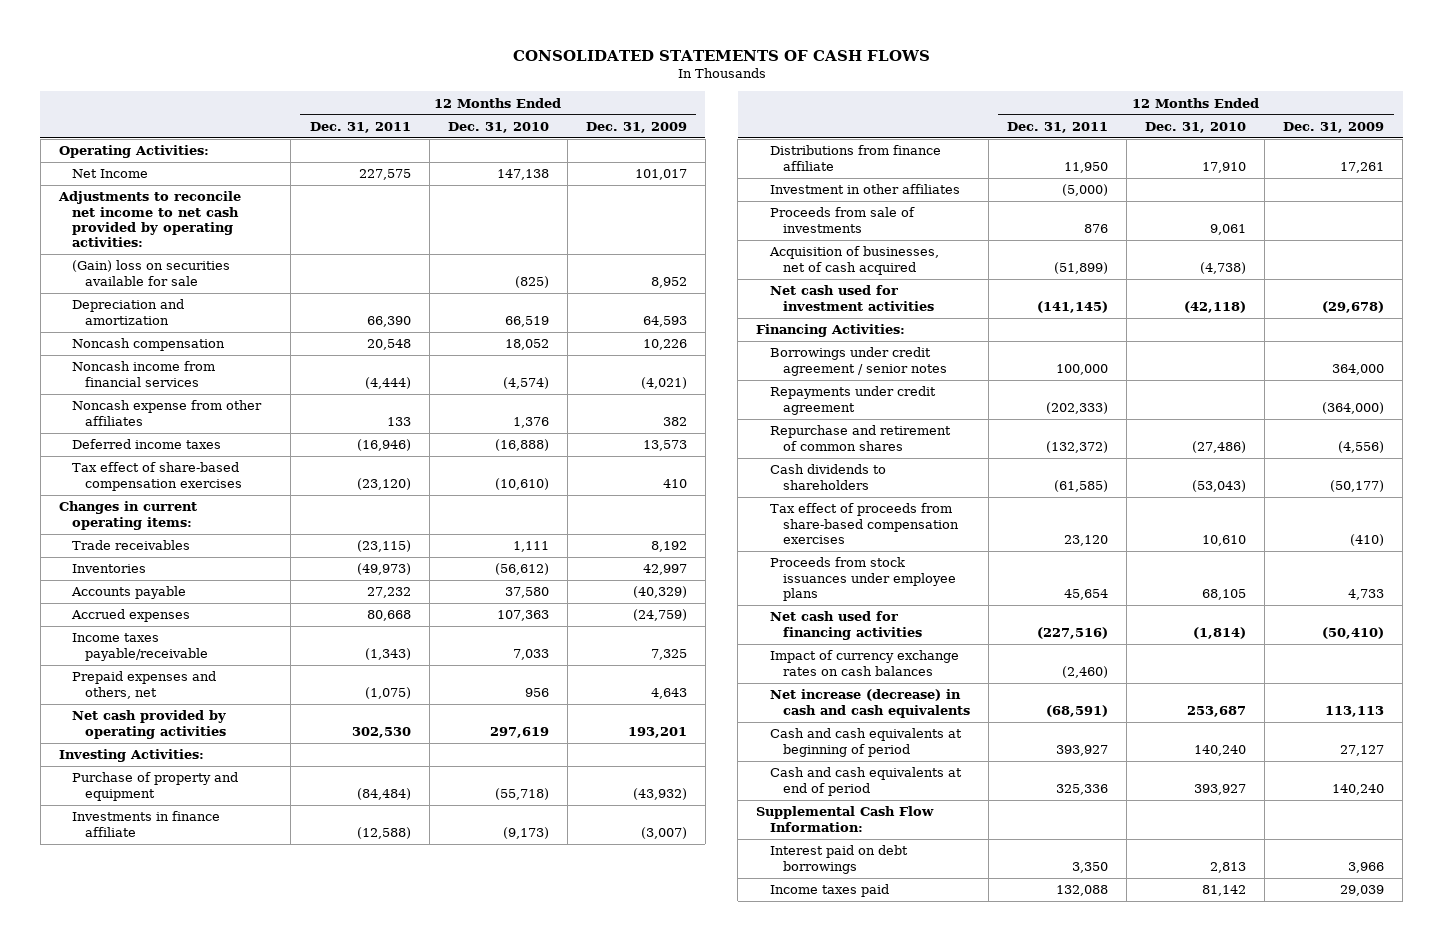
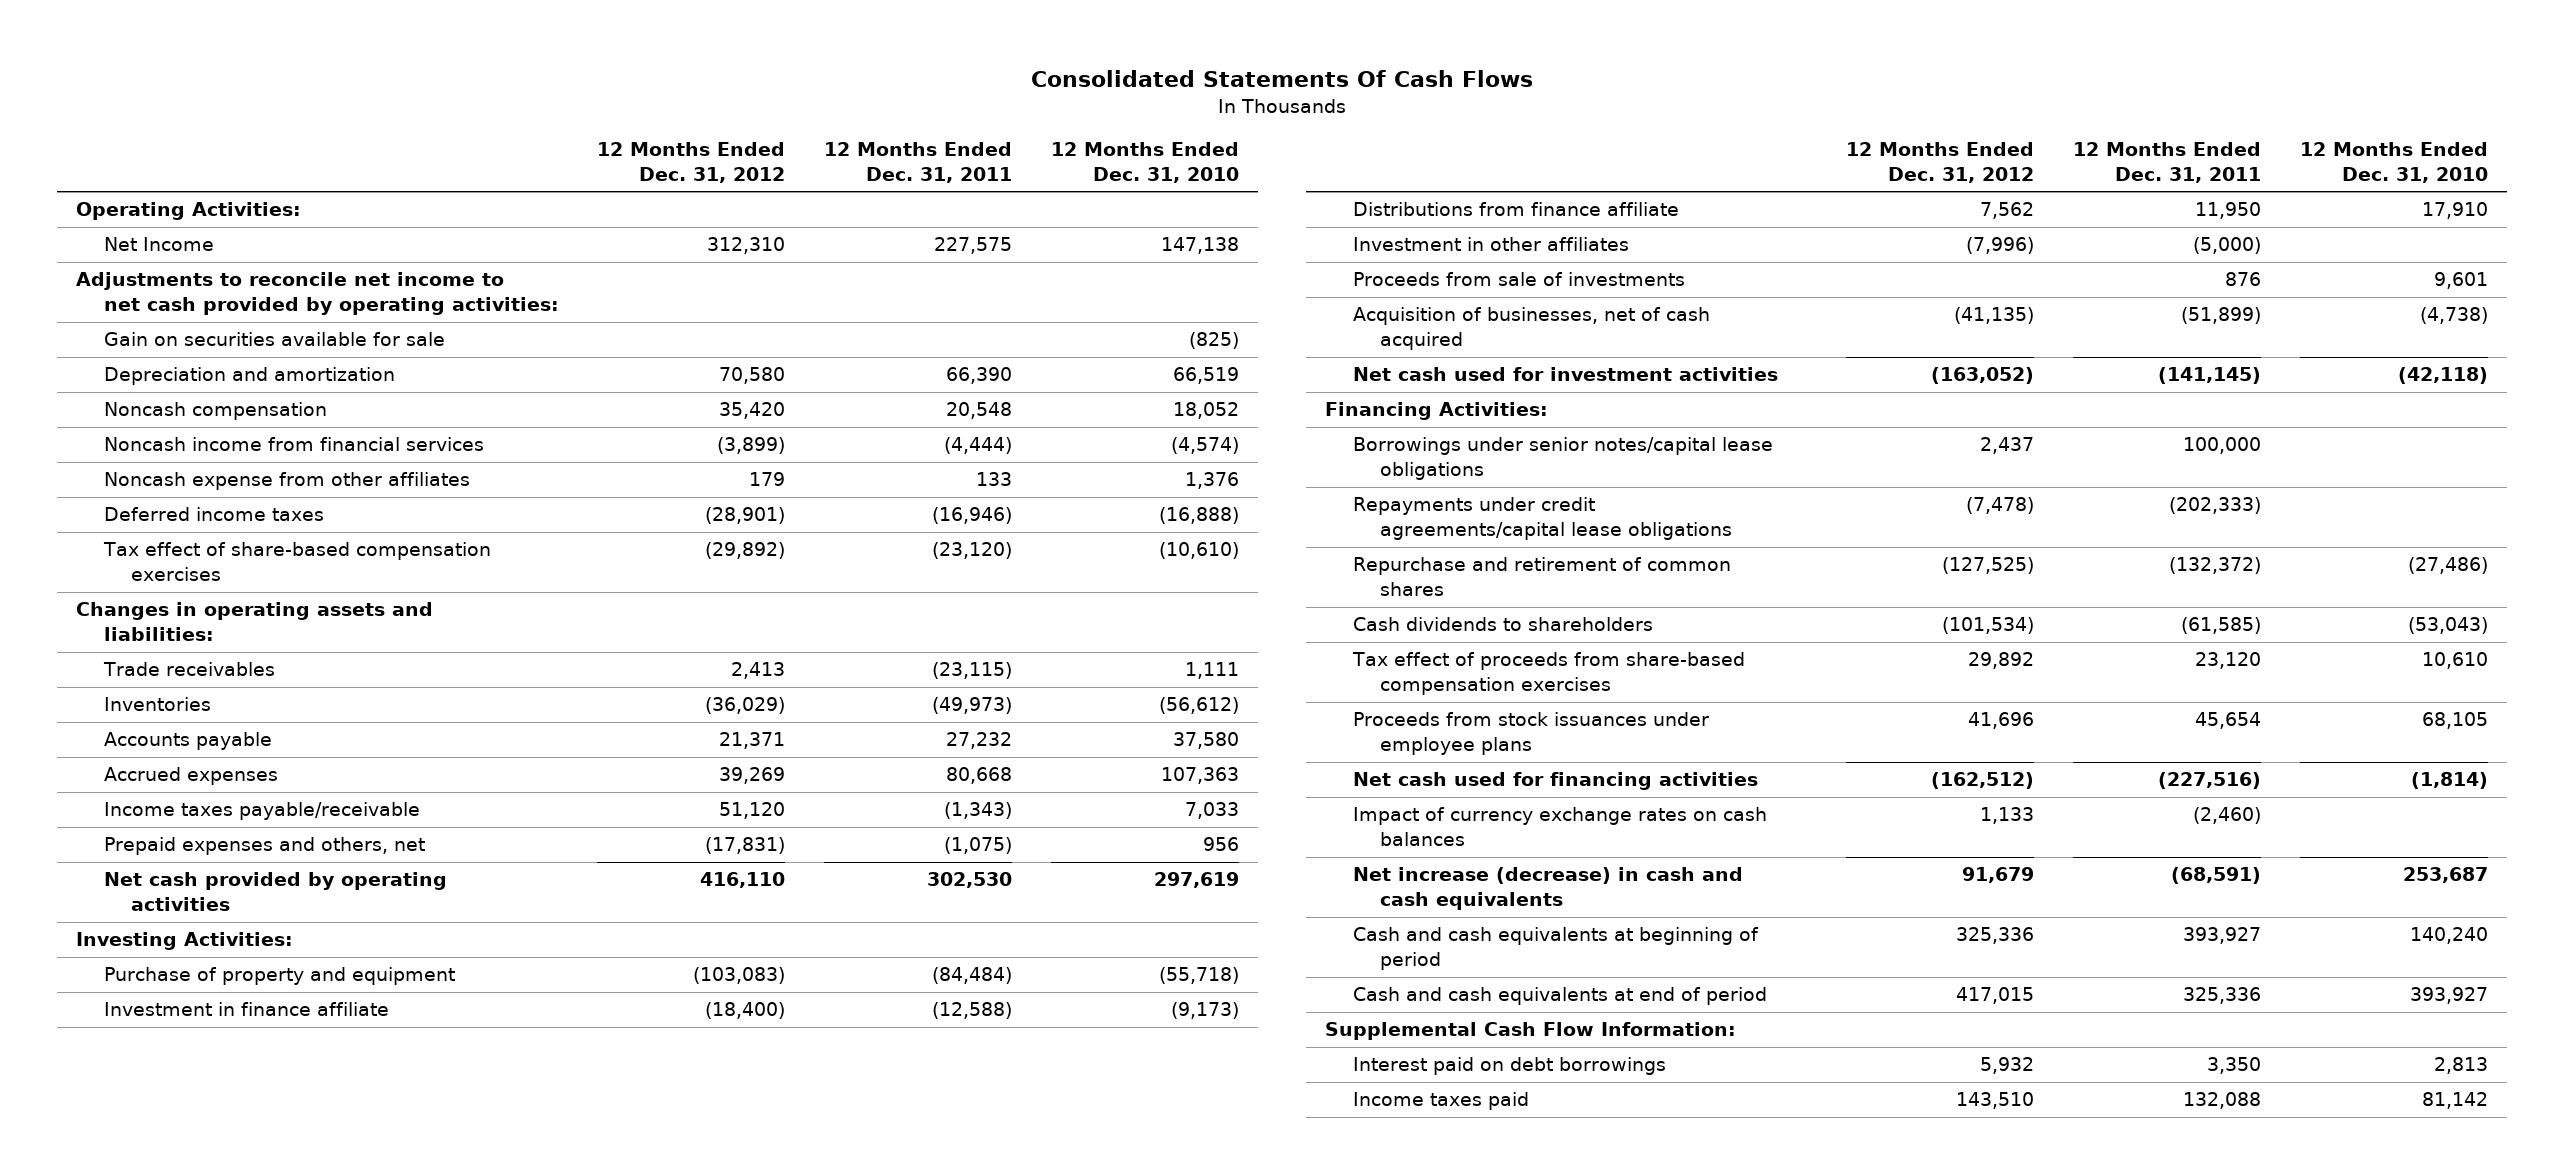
- CONSOLIDATED STATEMENTS OF CASH FLOWS
+ Consolidated Statements Of Cash Flows
- | 12 Months Ended Dec. 31, 2011 | 12 Months Ended Dec. 31, 2010 | 12 Months Ended Dec. 31, 2009
+ | 12 Months Ended Dec. 31, 2012 | 12 Months Ended Dec. 31, 2011 | 12 Months Ended Dec. 31, 2010
- (Gain) loss on securities available for sale | | (825) | 8,952
+ Gain on securities available for sale | | | (825)
- Changes in current operating items:
+ Changes in operating assets and liabilities:
- Investments in finance affiliate | (12,588) | (9,173) | (3,007)
+ Investment in finance affiliate | (18,400) | (12,588) | (9,173)
- Proceeds from sale of investments | 876 | 9,061 |
+ Proceeds from sale of investments | | 876 | 9,601
- Borrowings under credit agreement / senior notes | 100,000 | | 364,000
- Repayments under credit agreement | (202,333) | | (364,000)
+ Borrowings under senior notes/capital lease obligations | 2,437 | 100,000 |
+ Repayments under credit agreements/capital lease obligations | (7,478) | (202,333) |

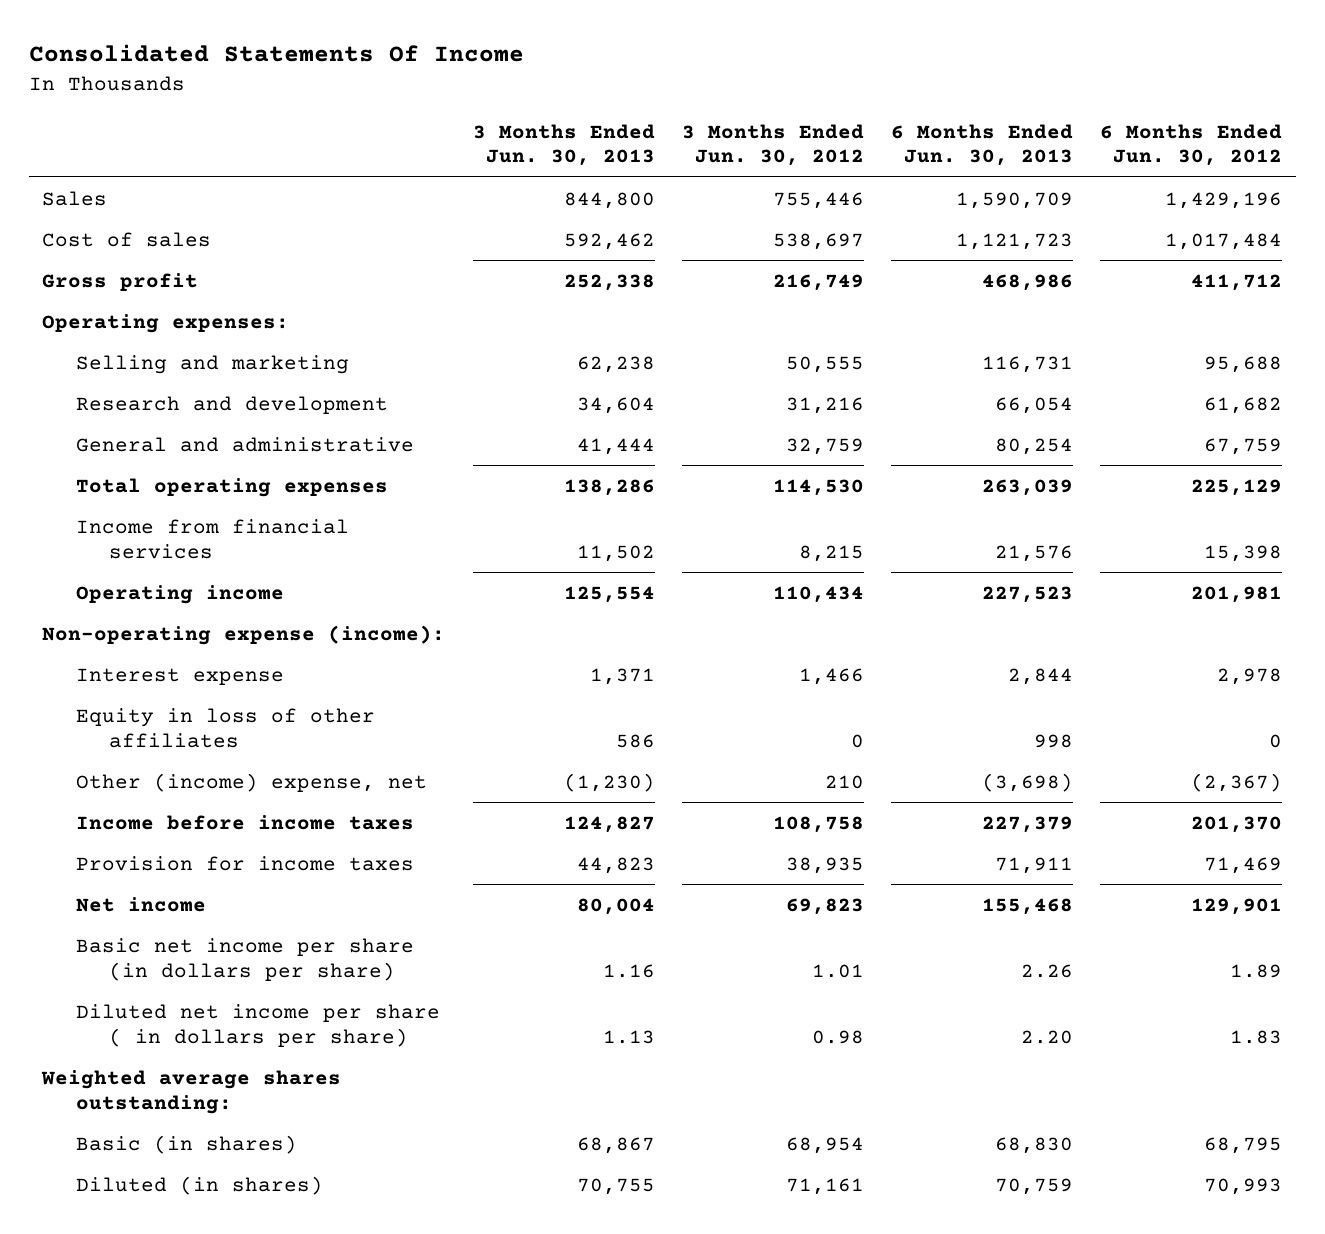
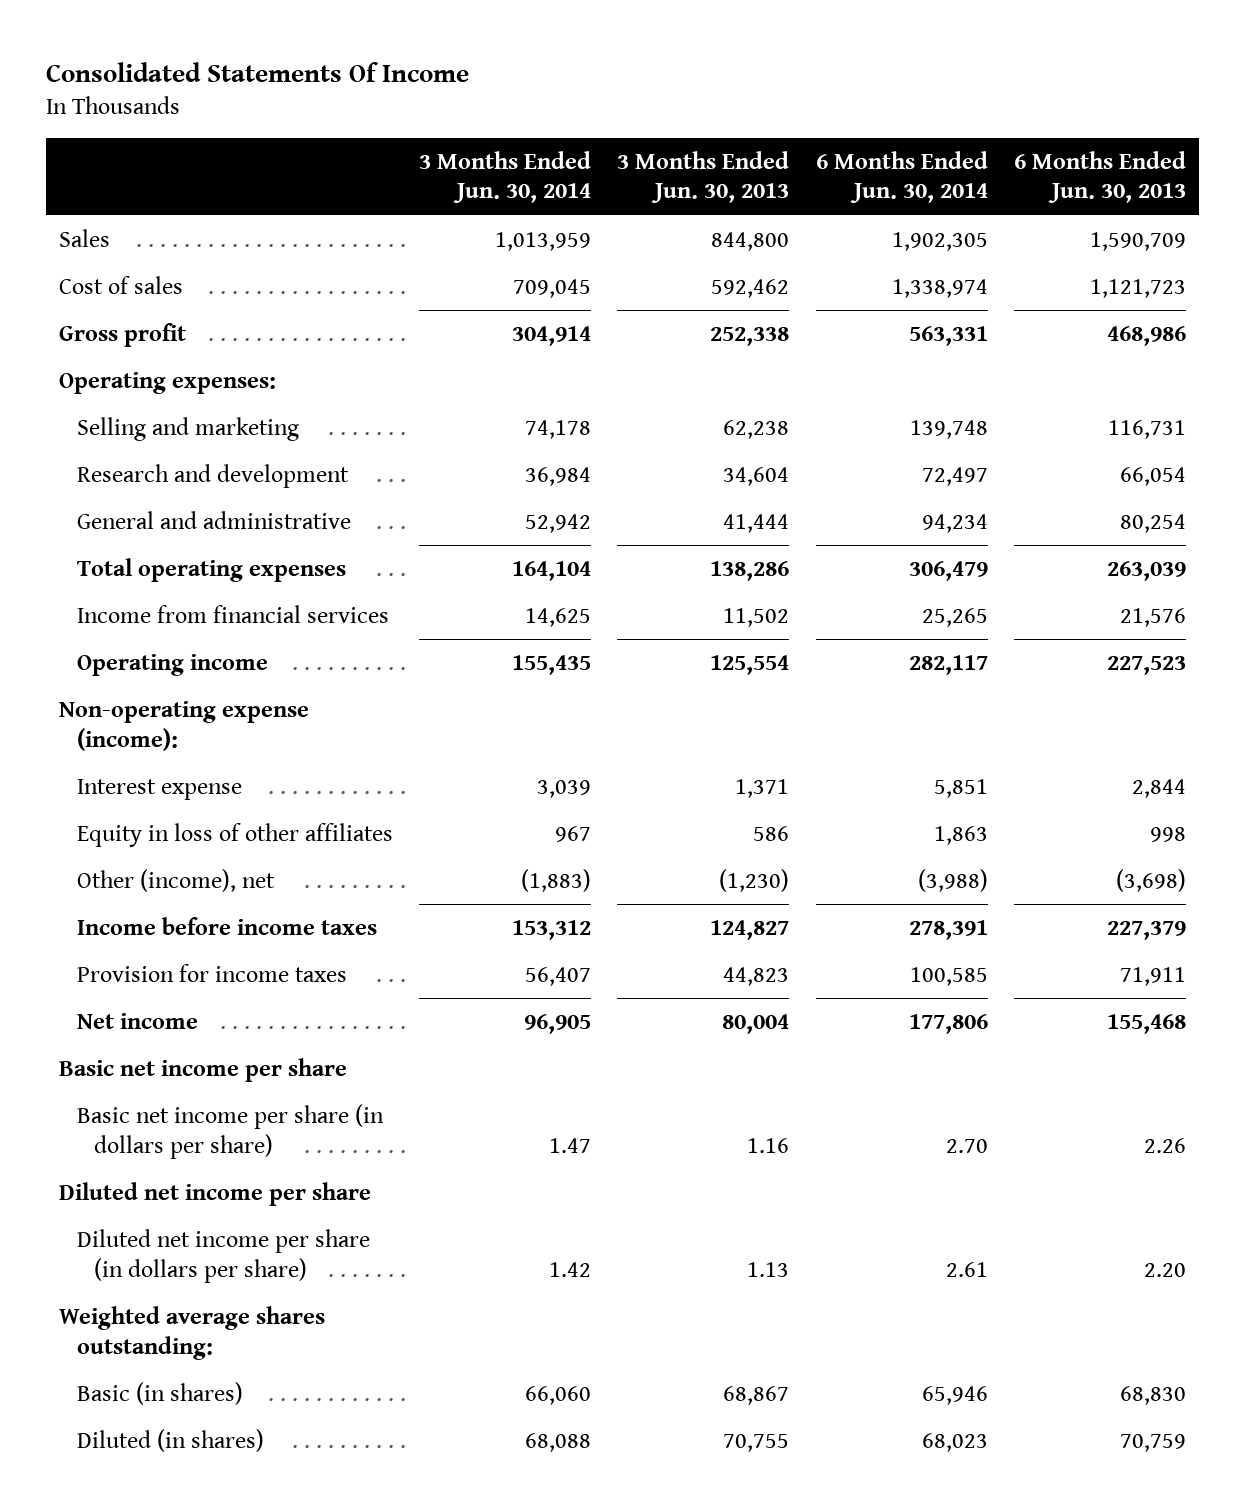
- | 3 Months Ended Jun. 30, 2013 | 3 Months Ended Jun. 30, 2012 | 6 Months Ended Jun. 30, 2013 | 6 Months Ended Jun. 30, 2012
+ | 3 Months Ended Jun. 30, 2014 | 3 Months Ended Jun. 30, 2013 | 6 Months Ended Jun. 30, 2014 | 6 Months Ended Jun. 30, 2013
- Other (income) expense, net | (1,230) | 210 | (3,698) | (2,367)
+ Other (income), net | (1,883) | (1,230) | (3,988) | (3,698)
+ Basic net income per share
- Diluted net income per share ( in dollars per share) | 1.13 | 0.98 | 2.20 | 1.83
+ Diluted net income per share
+ Diluted net income per share (in dollars per share) | 1.42 | 1.13 | 2.61 | 2.20

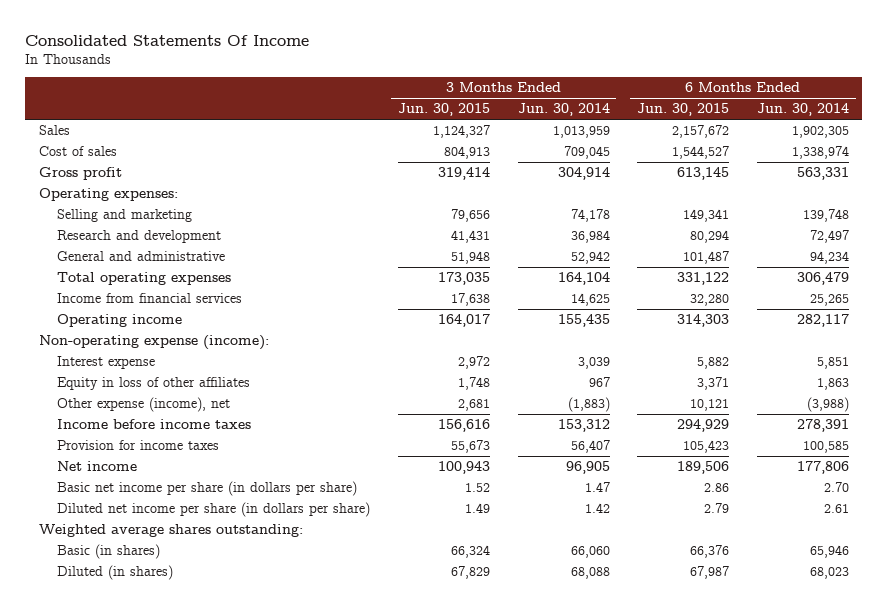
- | 3 Months Ended Jun. 30, 2014 | 3 Months Ended Jun. 30, 2013 | 6 Months Ended Jun. 30, 2014 | 6 Months Ended Jun. 30, 2013
+ | 3 Months Ended Jun. 30, 2015 | 3 Months Ended Jun. 30, 2014 | 6 Months Ended Jun. 30, 2015 | 6 Months Ended Jun. 30, 2014
- Other (income), net | (1,883) | (1,230) | (3,988) | (3,698)
+ Other expense (income), net | 2,681 | (1,883) | 10,121 | (3,988)
- Basic net income per share
- Diluted net income per share

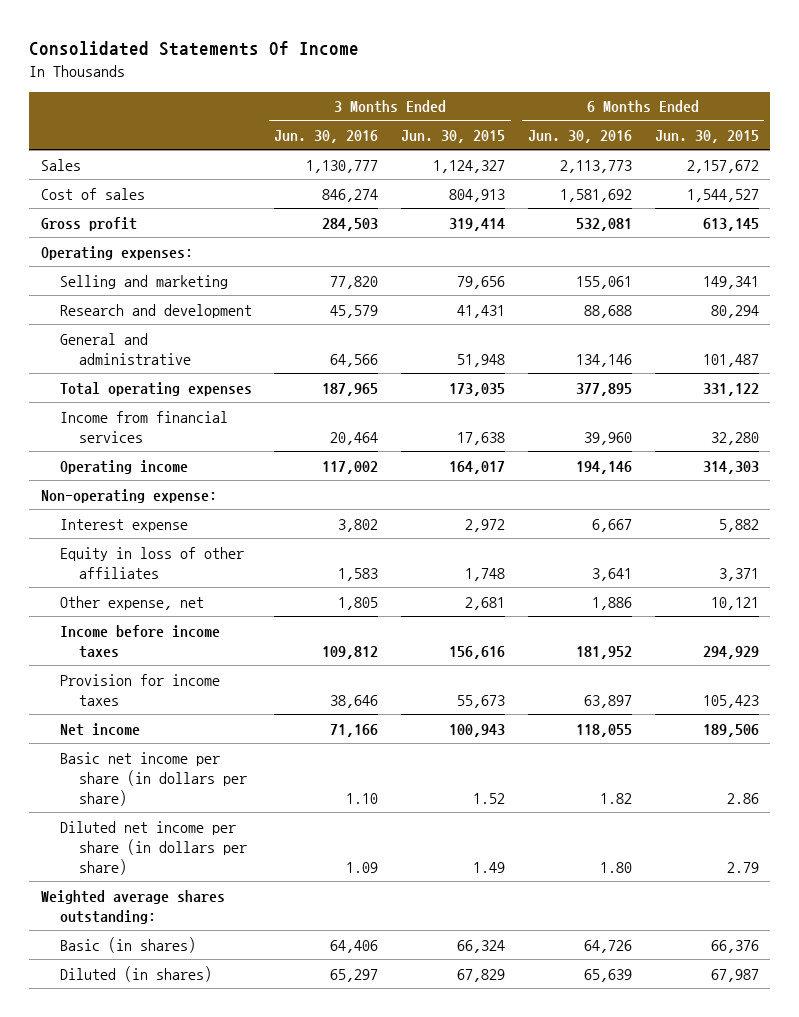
- | 3 Months Ended Jun. 30, 2015 | 3 Months Ended Jun. 30, 2014 | 6 Months Ended Jun. 30, 2015 | 6 Months Ended Jun. 30, 2014
+ | 3 Months Ended Jun. 30, 2016 | 3 Months Ended Jun. 30, 2015 | 6 Months Ended Jun. 30, 2016 | 6 Months Ended Jun. 30, 2015
- Non-operating expense (income):
+ Non-operating expense:
- Other expense (income), net | 2,681 | (1,883) | 10,121 | (3,988)
+ Other expense, net | 1,805 | 2,681 | 1,886 | 10,121

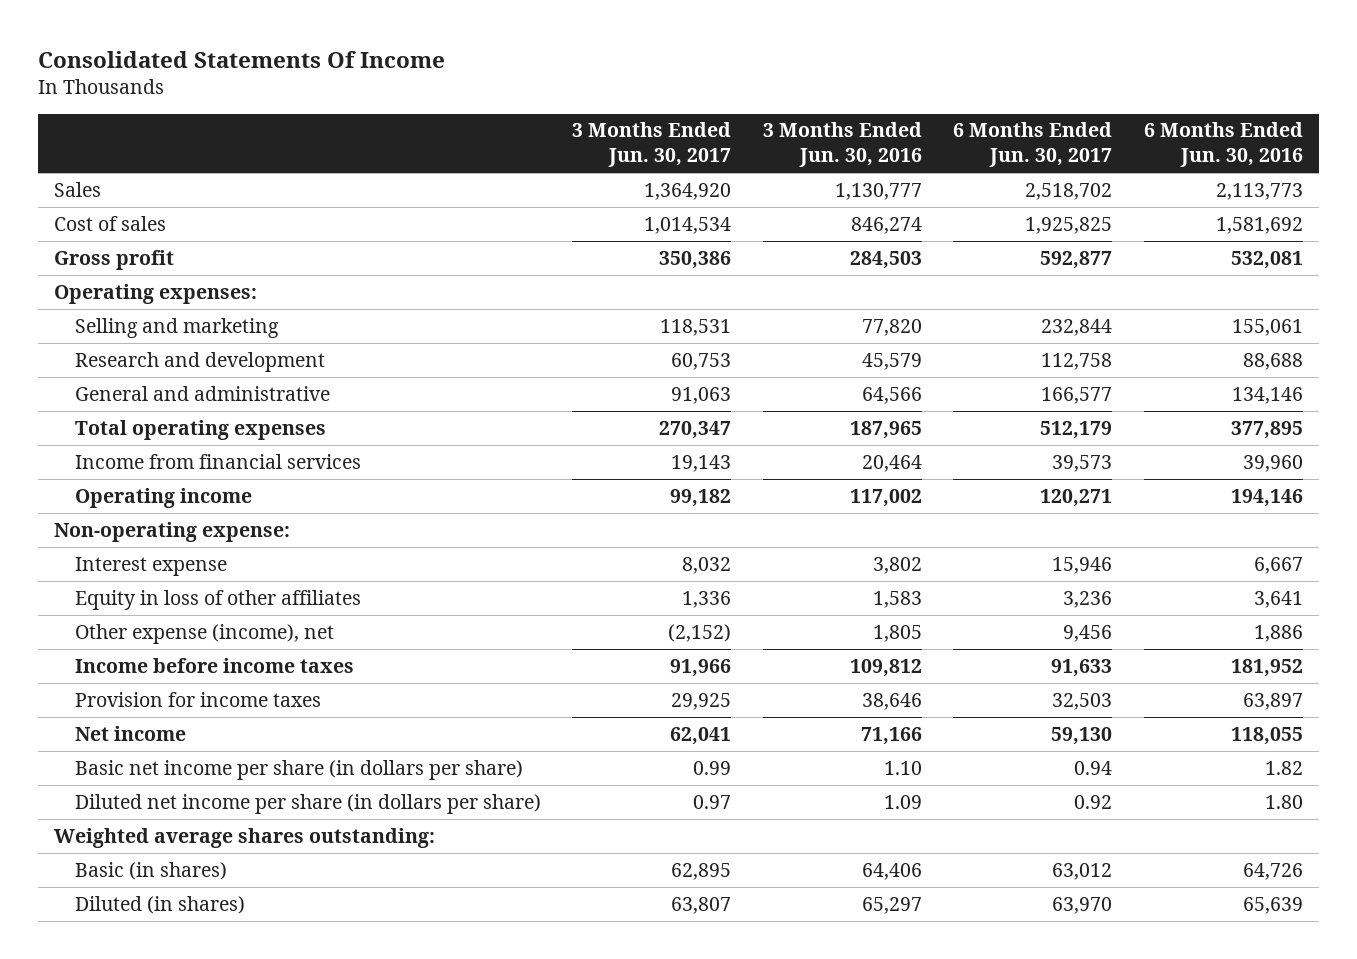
- | 3 Months Ended Jun. 30, 2016 | 3 Months Ended Jun. 30, 2015 | 6 Months Ended Jun. 30, 2016 | 6 Months Ended Jun. 30, 2015
+ | 3 Months Ended Jun. 30, 2017 | 3 Months Ended Jun. 30, 2016 | 6 Months Ended Jun. 30, 2017 | 6 Months Ended Jun. 30, 2016
- Other expense, net | 1,805 | 2,681 | 1,886 | 10,121
+ Other expense (income), net | (2,152) | 1,805 | 9,456 | 1,886

